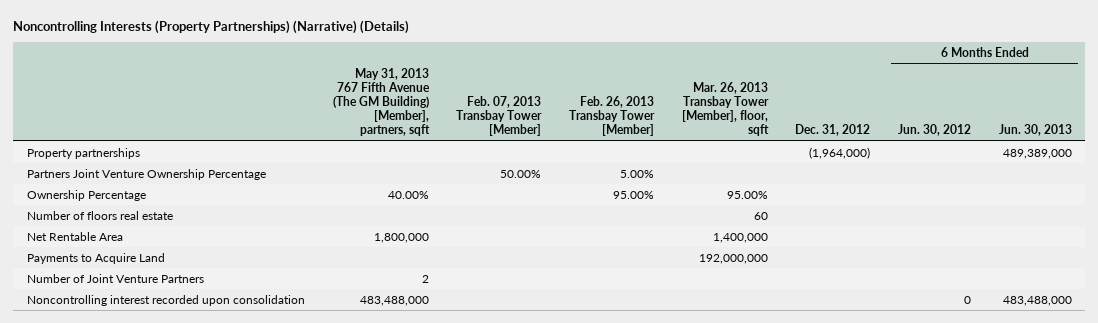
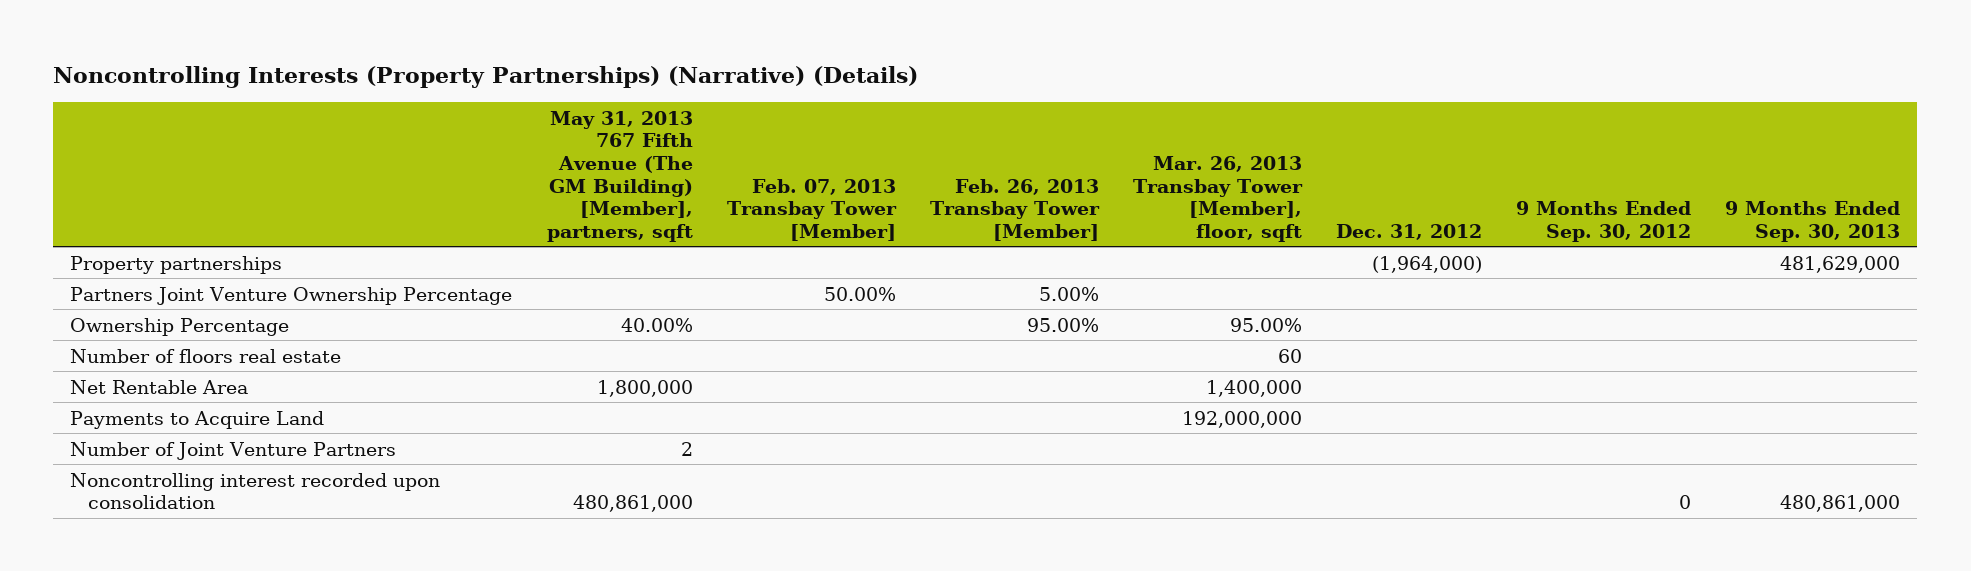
- | May 31, 2013 767 Fifth Avenue (The GM Building) [Member], partners, sqft | Feb. 07, 2013 Transbay Tower [Member] | Feb. 26, 2013 Transbay Tower [Member] | Mar. 26, 2013 Transbay Tower [Member], floor, sqft | Dec. 31, 2012 | 6 Months Ended Jun. 30, 2012 | 6 Months Ended Jun. 30, 2013
+ | May 31, 2013 767 Fifth Avenue (The GM Building) [Member], partners, sqft | Feb. 07, 2013 Transbay Tower [Member] | Feb. 26, 2013 Transbay Tower [Member] | Mar. 26, 2013 Transbay Tower [Member], floor, sqft | Dec. 31, 2012 | 9 Months Ended Sep. 30, 2012 | 9 Months Ended Sep. 30, 2013
- Noncontrolling interest recorded upon consolidation | 483,488,000 | | | | | 0 | 483,488,000
+ Noncontrolling interest recorded upon consolidation | 480,861,000 | | | | | 0 | 480,861,000

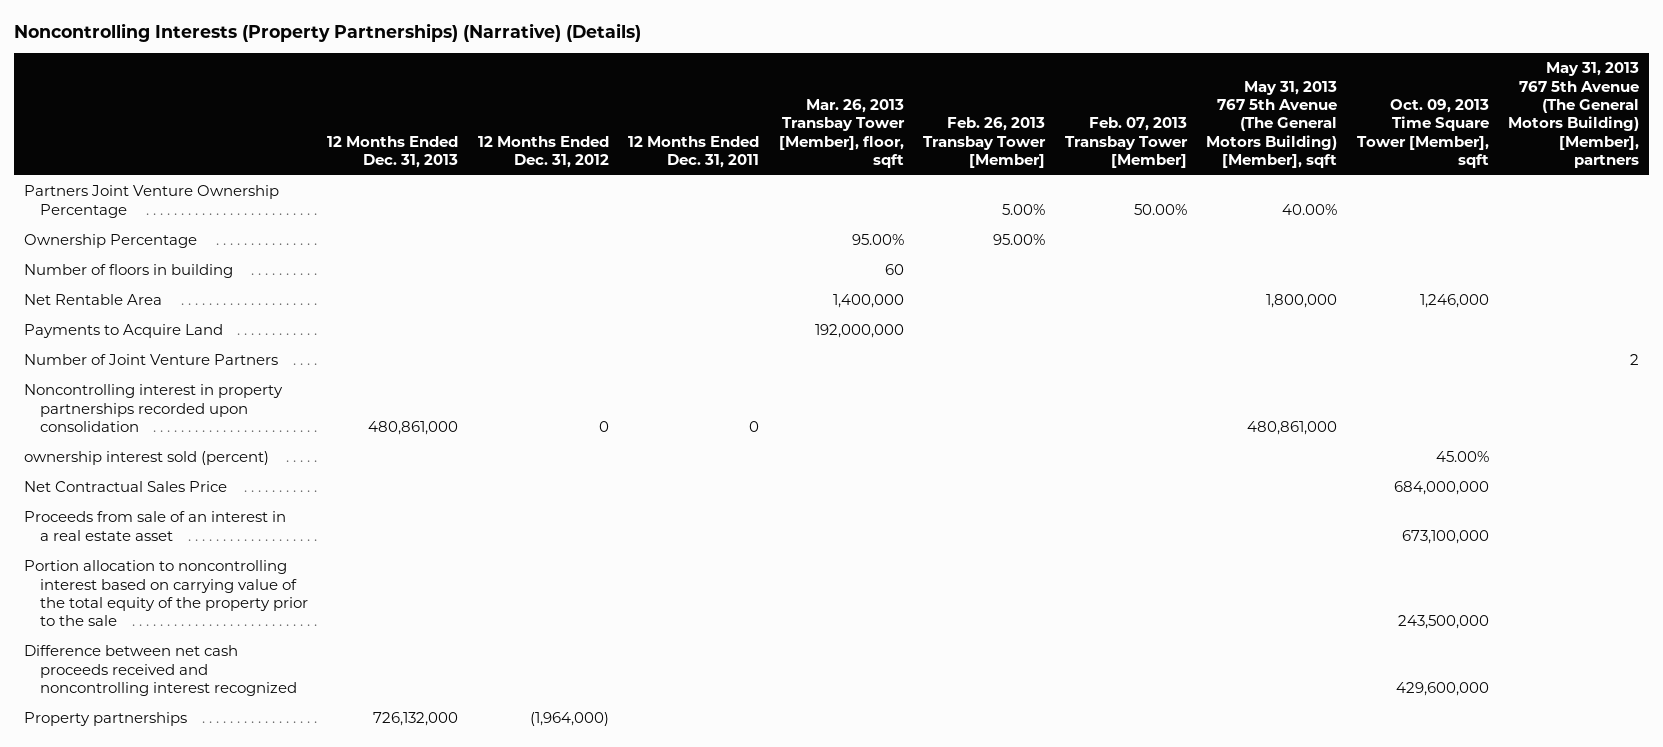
- | May 31, 2013 767 Fifth Avenue (The GM Building) [Member], partners, sqft | Feb. 07, 2013 Transbay Tower [Member] | Feb. 26, 2013 Transbay Tower [Member] | Mar. 26, 2013 Transbay Tower [Member], floor, sqft | Dec. 31, 2012 | 9 Months Ended Sep. 30, 2012 | 9 Months Ended Sep. 30, 2013
+ | 12 Months Ended Dec. 31, 2013 | 12 Months Ended Dec. 31, 2012 | 12 Months Ended Dec. 31, 2011 | Mar. 26, 2013 Transbay Tower [Member], floor, sqft | Feb. 26, 2013 Transbay Tower [Member] | Feb. 07, 2013 Transbay Tower [Member] | May 31, 2013 767 5th Avenue (The General Motors Building) [Member], sqft | Oct. 09, 2013 Time Square Tower [Member], sqft | May 31, 2013 767 5th Avenue (The General Motors Building) [Member], partners
- Number of floors real estate | | | | 60 | | |
+ Number of floors in building | | | | 60 | | | | |
- Noncontrolling interest recorded upon consolidation | 480,861,000 | | | | | 0 | 480,861,000
+ Noncontrolling interest in property partnerships recorded upon consolidation | 480,861,000 | 0 | 0 | | | | 480,861,000 | |
+ ownership interest sold (percent) | | | | | | | | 45.00% |
+ Net Contractual Sales Price | | | | | | | | 684,000,000 |
+ Proceeds from sale of an interest in a real estate asset | | | | | | | | 673,100,000 |
+ Portion allocation to noncontrolling interest based on carrying value of the total equity of the property prior to the sale | | | | | | | | 243,500,000 |
+ Difference between net cash proceeds received and noncontrolling interest recognized | | | | | | | | 429,600,000 |
moved down: Property partnerships | 726,132,000 | (1,964,000) | | | | | | |

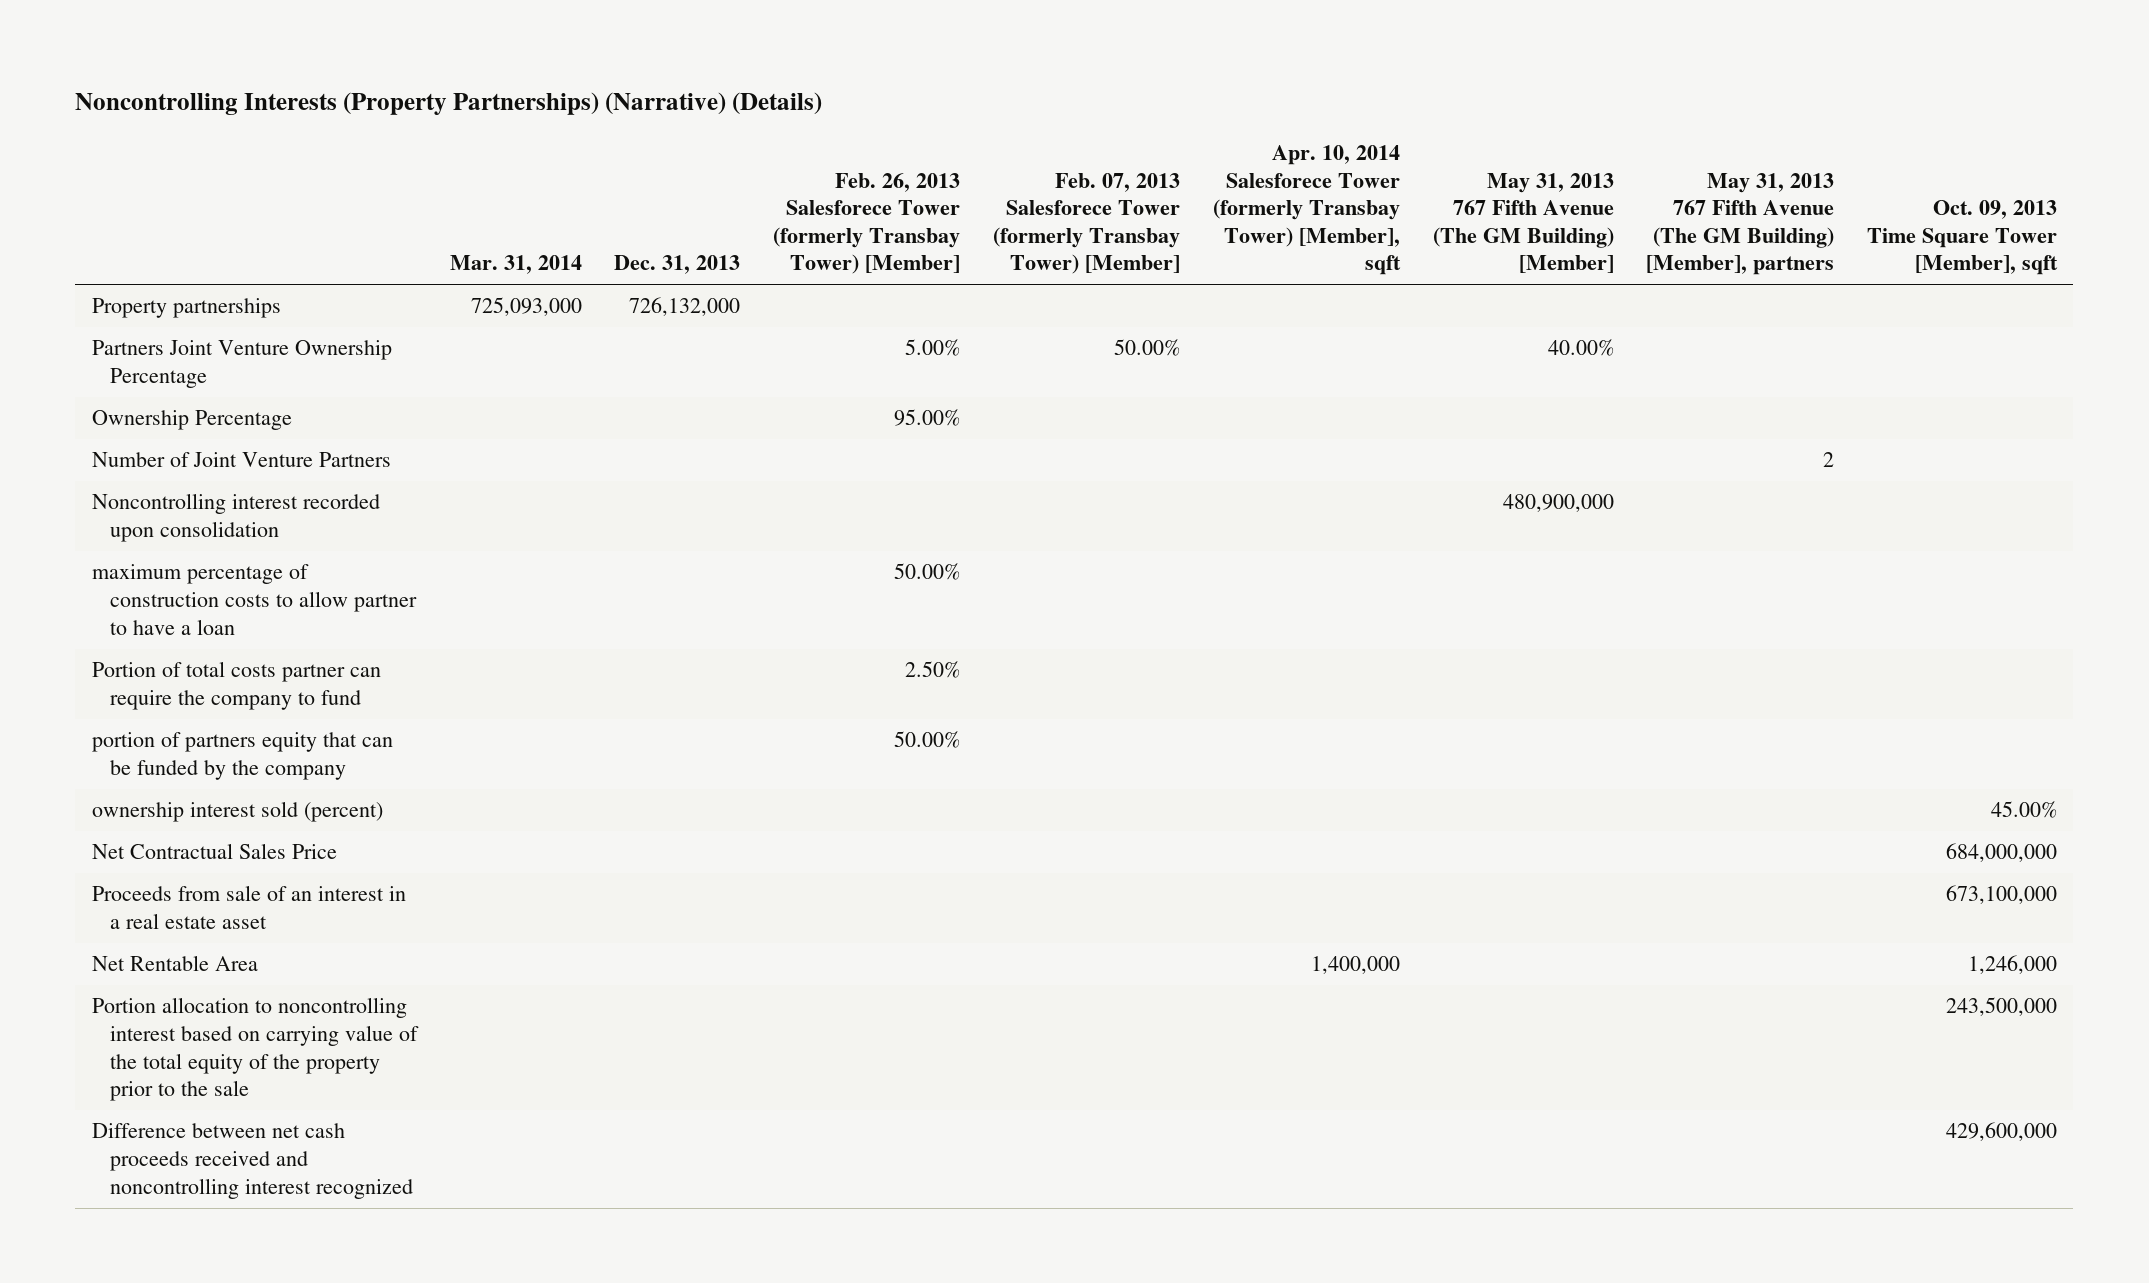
- | 12 Months Ended Dec. 31, 2013 | 12 Months Ended Dec. 31, 2012 | 12 Months Ended Dec. 31, 2011 | Mar. 26, 2013 Transbay Tower [Member], floor, sqft | Feb. 26, 2013 Transbay Tower [Member] | Feb. 07, 2013 Transbay Tower [Member] | May 31, 2013 767 5th Avenue (The General Motors Building) [Member], sqft | Oct. 09, 2013 Time Square Tower [Member], sqft | May 31, 2013 767 5th Avenue (The General Motors Building) [Member], partners
+ | Mar. 31, 2014 | Dec. 31, 2013 | Feb. 26, 2013 Salesforece Tower (formerly Transbay Tower) [Member] | Feb. 07, 2013 Salesforece Tower (formerly Transbay Tower) [Member] | Apr. 10, 2014 Salesforece Tower (formerly Transbay Tower) [Member], sqft | May 31, 2013 767 Fifth Avenue (The GM Building) [Member] | May 31, 2013 767 Fifth Avenue (The GM Building) [Member], partners | Oct. 09, 2013 Time Square Tower [Member], sqft
moved up: Property partnerships | 725,093,000 | 726,132,000 | | | | | |
- Number of floors in building | | | | 60 | | | | |
- Payments to Acquire Land | | | | 192,000,000 | | | | |
- Noncontrolling interest in property partnerships recorded upon consolidation | 480,861,000 | 0 | 0 | | | | 480,861,000 | |
+ Noncontrolling interest recorded upon consolidation | | | | | | 480,900,000 | |
+ maximum percentage of construction costs to allow partner to have a loan | | | 50.00% | | | | |
+ Portion of total costs partner can require the company to fund | | | 2.50% | | | | |
+ portion of partners equity that can be funded by the company | | | 50.00% | | | | |
moved down: Net Rentable Area | | | | | 1,400,000 | | | 1,246,000

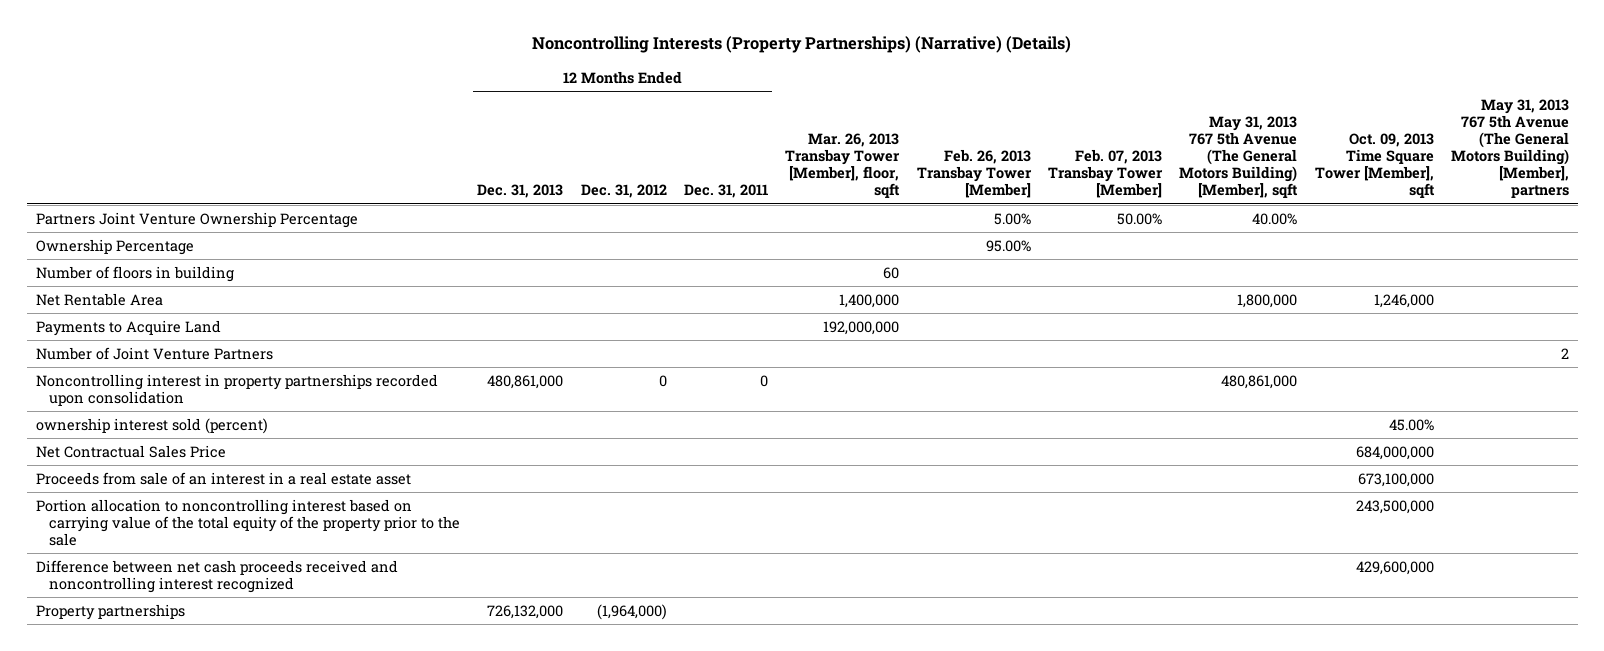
- | Mar. 31, 2014 | Dec. 31, 2013 | Feb. 26, 2013 Salesforece Tower (formerly Transbay Tower) [Member] | Feb. 07, 2013 Salesforece Tower (formerly Transbay Tower) [Member] | Apr. 10, 2014 Salesforece Tower (formerly Transbay Tower) [Member], sqft | May 31, 2013 767 Fifth Avenue (The GM Building) [Member] | May 31, 2013 767 Fifth Avenue (The GM Building) [Member], partners | Oct. 09, 2013 Time Square Tower [Member], sqft
+ | 12 Months Ended Dec. 31, 2013 | 12 Months Ended Dec. 31, 2012 | 12 Months Ended Dec. 31, 2011 | Mar. 26, 2013 Transbay Tower [Member], floor, sqft | Feb. 26, 2013 Transbay Tower [Member] | Feb. 07, 2013 Transbay Tower [Member] | May 31, 2013 767 5th Avenue (The General Motors Building) [Member], sqft | Oct. 09, 2013 Time Square Tower [Member], sqft | May 31, 2013 767 5th Avenue (The General Motors Building) [Member], partners
+ Number of floors in building | | | | 60 | | | | |
moved up: Net Rentable Area | | | | 1,400,000 | | | 1,800,000 | 1,246,000 |
+ Payments to Acquire Land | | | | 192,000,000 | | | | |
- Noncontrolling interest recorded upon consolidation | | | | | | 480,900,000 | |
- maximum percentage of construction costs to allow partner to have a loan | | | 50.00% | | | | |
- Portion of total costs partner can require the company to fund | | | 2.50% | | | | |
- portion of partners equity that can be funded by the company | | | 50.00% | | | | |
+ Noncontrolling interest in property partnerships recorded upon consolidation | 480,861,000 | 0 | 0 | | | | 480,861,000 | |
moved down: Property partnerships | 726,132,000 | (1,964,000) | | | | | | |

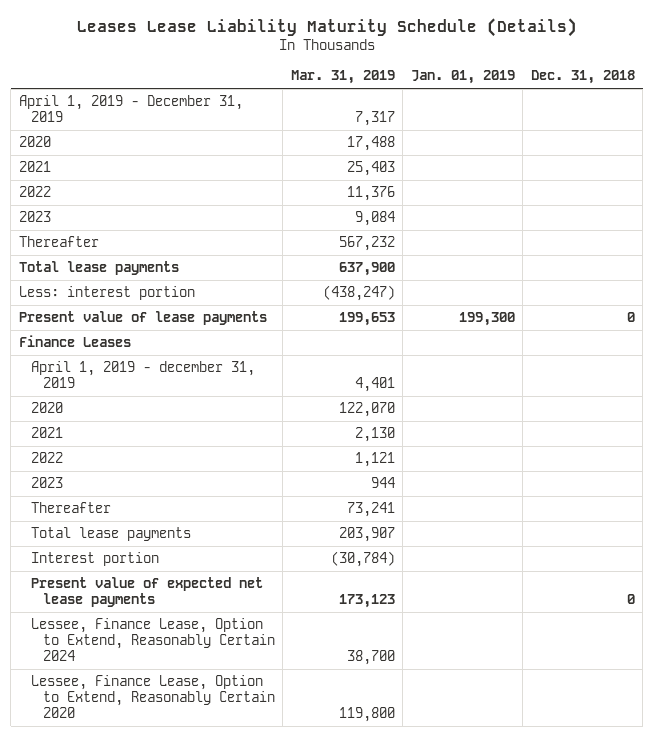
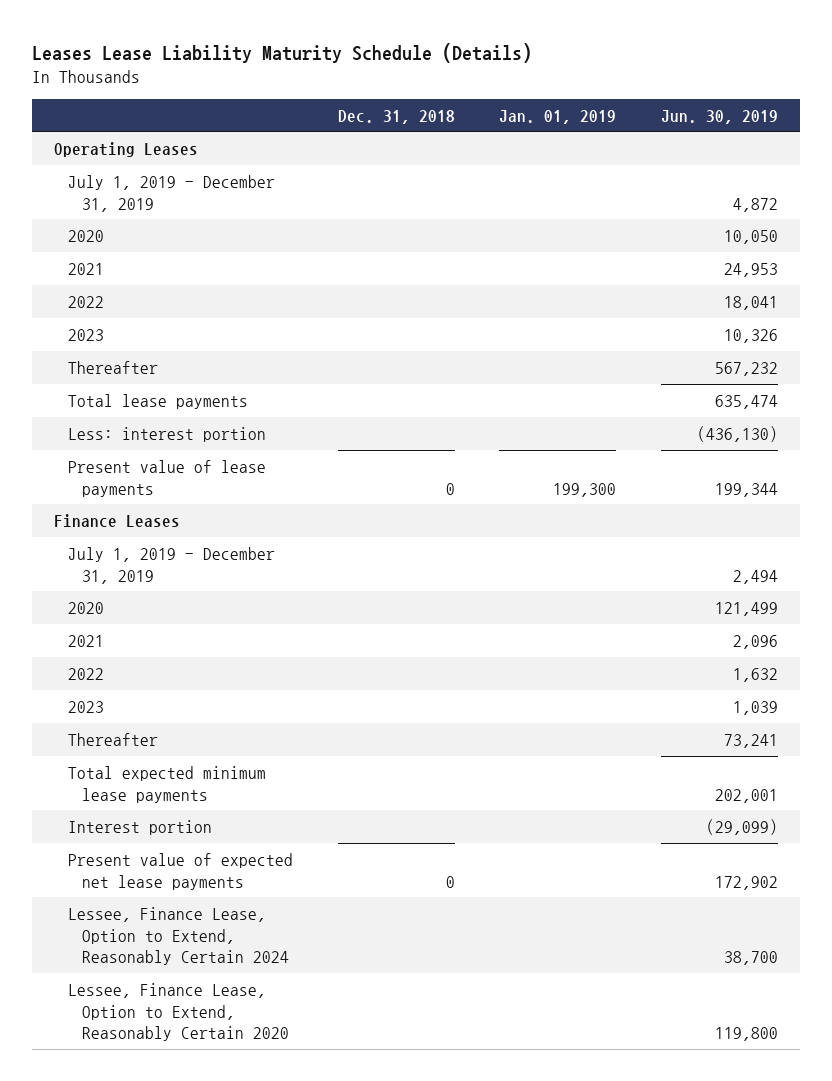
- | Mar. 31, 2019 | Jan. 01, 2019 | Dec. 31, 2018
+ | Dec. 31, 2018 | Jan. 01, 2019 | Jun. 30, 2019
- April 1, 2019 - December 31, 2019 | 7,317 | |
+ Operating Leases
+ July 1, 2019 - December 31, 2019 | | | 4,872
- April 1, 2019 - december 31, 2019 | 4,401 | |
+ July 1, 2019 - December 31, 2019 | | | 2,494
- Total lease payments | 203,907 | |
+ Total expected minimum lease payments | | | 202,001

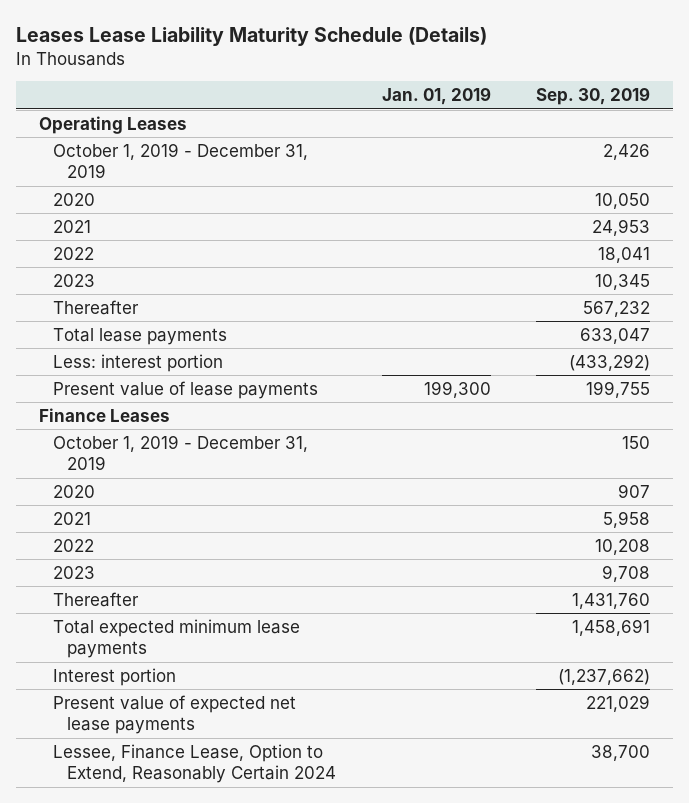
- | Dec. 31, 2018 | Jan. 01, 2019 | Jun. 30, 2019
+ | Jan. 01, 2019 | Sep. 30, 2019
- July 1, 2019 - December 31, 2019 | | | 4,872
+ October 1, 2019 - December 31, 2019 | | 2,426
- July 1, 2019 - December 31, 2019 | | | 2,494
+ October 1, 2019 - December 31, 2019 | | 150
- Lessee, Finance Lease, Option to Extend, Reasonably Certain 2020 | | | 119,800

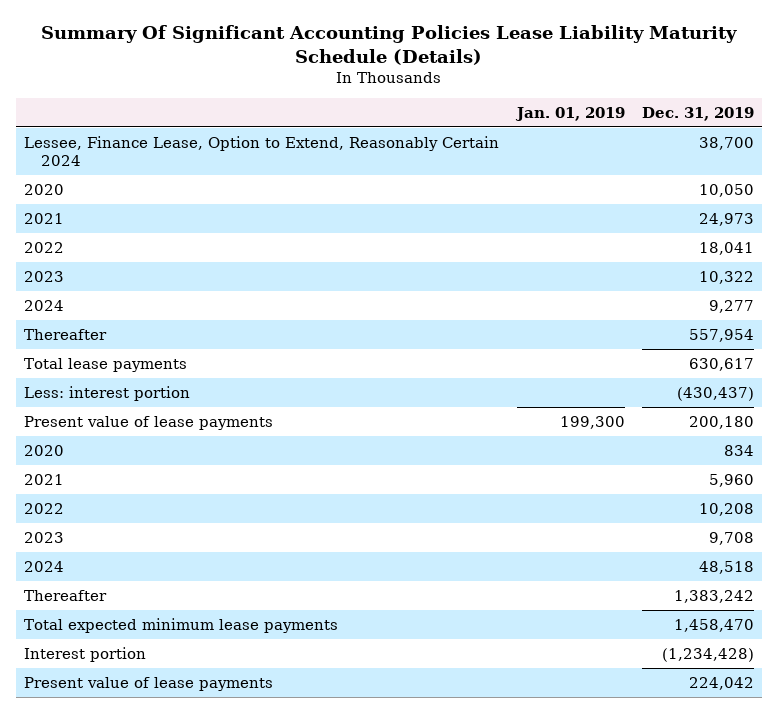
- Leases Lease Liability Maturity Schedule (Details)
+ Summary Of Significant Accounting Policies Lease Liability Maturity Schedule (Details)
- | Jan. 01, 2019 | Sep. 30, 2019
+ | Jan. 01, 2019 | Dec. 31, 2019
- Operating Leases
- October 1, 2019 - December 31, 2019 | | 2,426
moved up: Lessee, Finance Lease, Option to Extend, Reasonably Certain 2024 | | 38,700
+ 2024 | | 9,277
- Finance Leases
- October 1, 2019 - December 31, 2019 | | 150
+ 2024 | | 48,518
- Present value of expected net lease payments | | 221,029
+ Present value of lease payments | | 224,042

